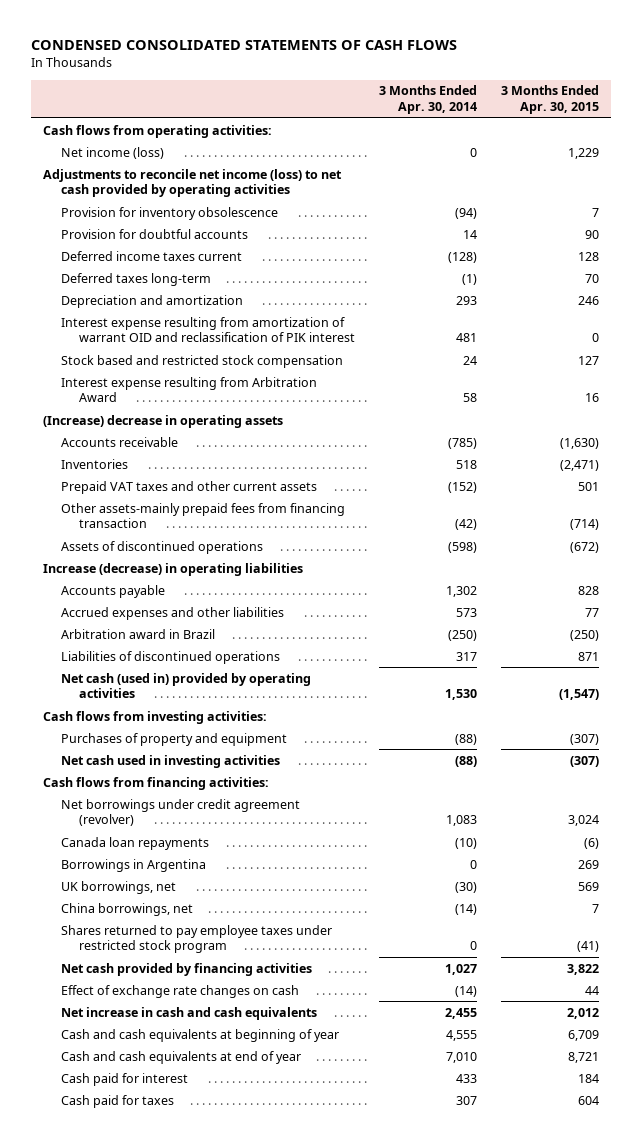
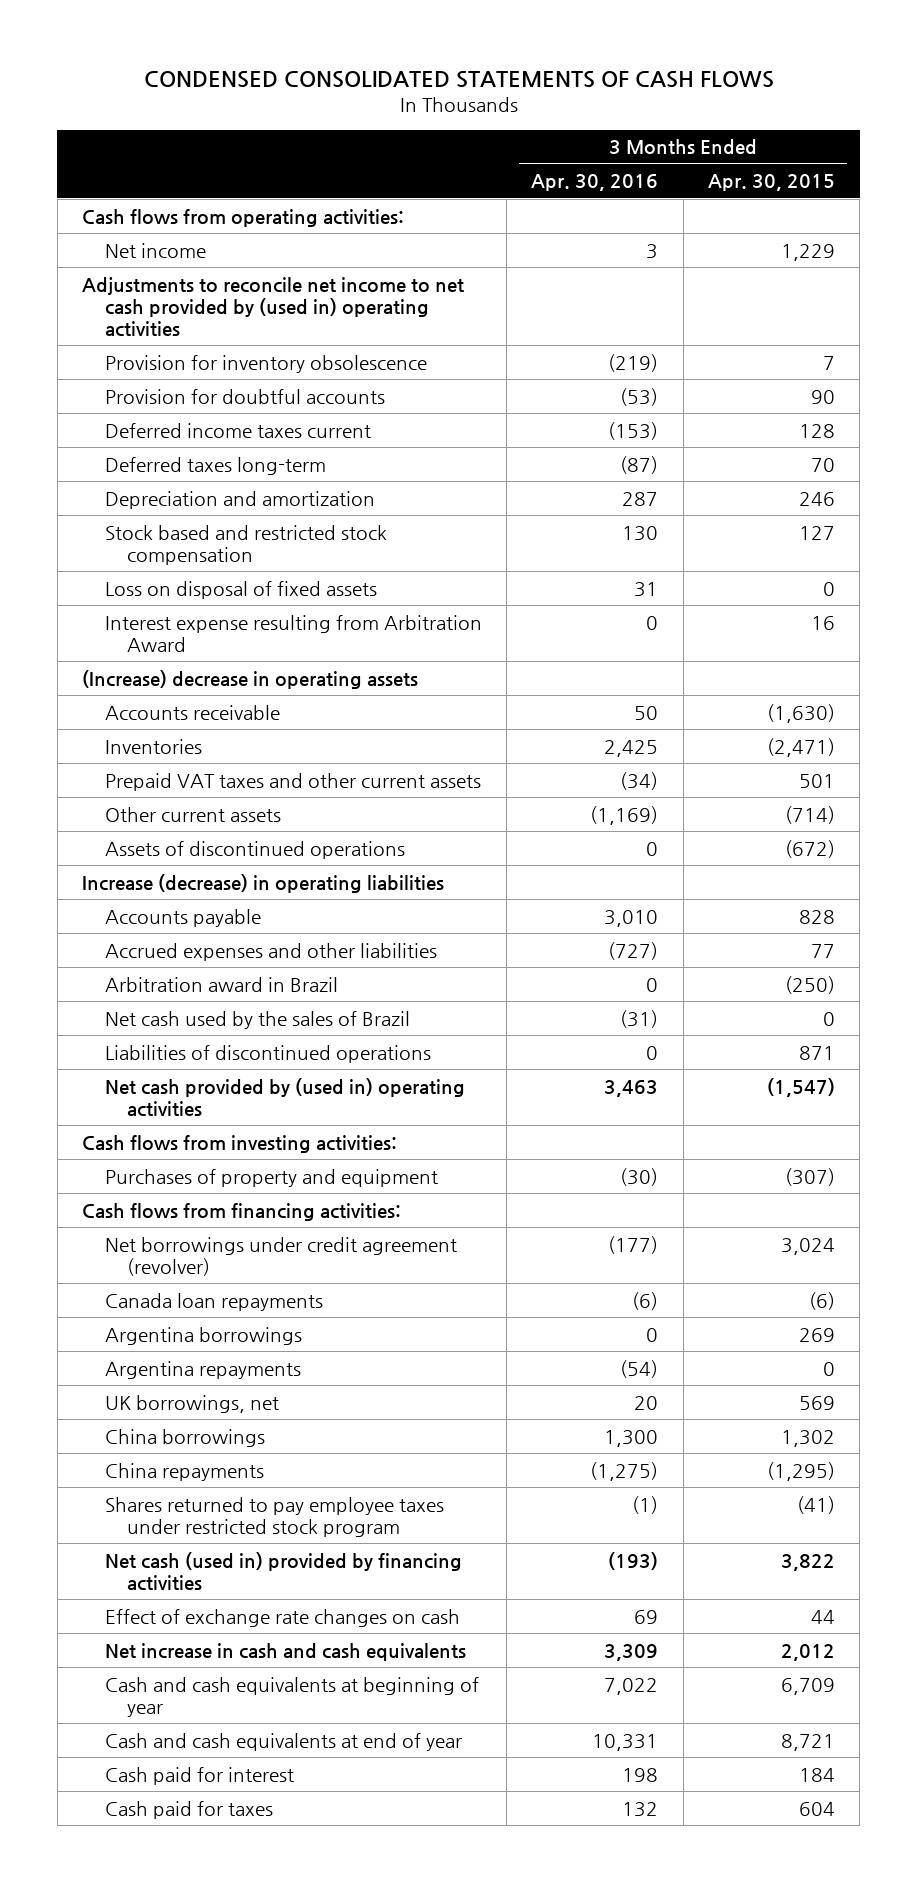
- | 3 Months Ended Apr. 30, 2014 | 3 Months Ended Apr. 30, 2015
+ | 3 Months Ended Apr. 30, 2016 | 3 Months Ended Apr. 30, 2015
- Net income (loss) | 0 | 1,229
- Adjustments to reconcile net income (loss) to net cash provided by operating activities
+ Net income | 3 | 1,229
+ Adjustments to reconcile net income to net cash provided by (used in) operating activities
- Interest expense resulting from amortization of warrant OID and reclassification of PIK interest | 481 | 0
+ Loss on disposal of fixed assets | 31 | 0
- Other assets-mainly prepaid fees from financing transaction | (42) | (714)
+ Other current assets | (1,169) | (714)
+ Net cash used by the sales of Brazil | (31) | 0
- Net cash (used in) provided by operating activities | 1,530 | (1,547)
+ Net cash provided by (used in) operating activities | 3,463 | (1,547)
- Net cash used in investing activities | (88) | (307)
- Borrowings in Argentina | 0 | 269
+ Argentina borrowings | 0 | 269
+ Argentina repayments | (54) | 0
- China borrowings, net | (14) | 7
+ China borrowings | 1,300 | 1,302
+ China repayments | (1,275) | (1,295)
- Net cash provided by financing activities | 1,027 | 3,822
+ Net cash (used in) provided by financing activities | (193) | 3,822

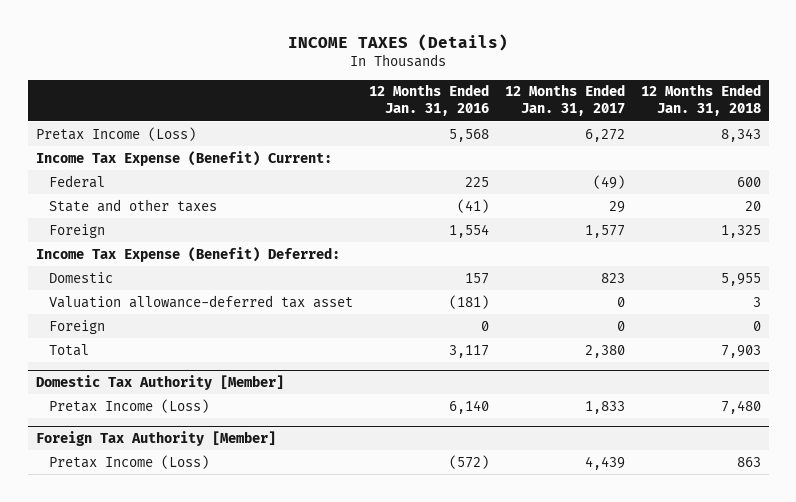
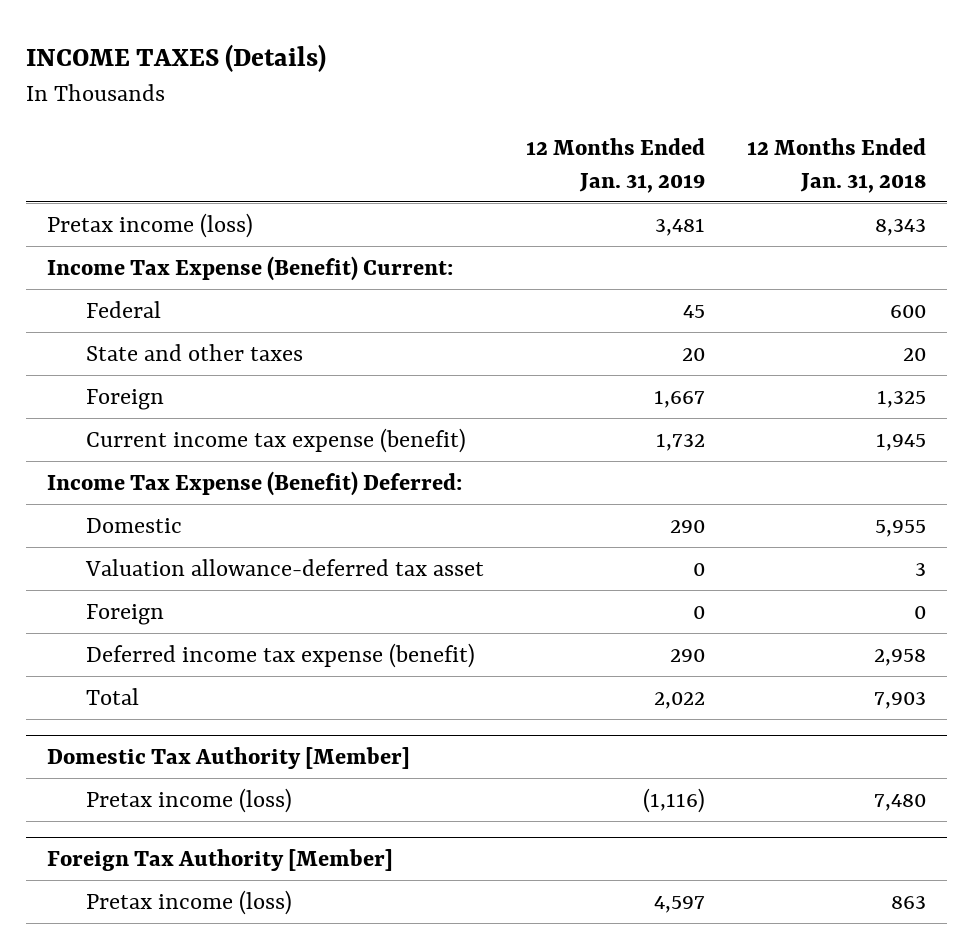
- | 12 Months Ended Jan. 31, 2016 | 12 Months Ended Jan. 31, 2017 | 12 Months Ended Jan. 31, 2018
+ | 12 Months Ended Jan. 31, 2019 | 12 Months Ended Jan. 31, 2018
- Pretax Income (Loss) | 5,568 | 6,272 | 8,343
+ Pretax income (loss) | 3,481 | 8,343
+ Current income tax expense (benefit) | 1,732 | 1,945
+ Deferred income tax expense (benefit) | 290 | 2,958
@ Domestic Tax Authority [Member]
- Pretax Income (Loss) | 6,140 | 1,833 | 7,480
+ Pretax income (loss) | (1,116) | 7,480
@ Foreign Tax Authority [Member]
- Pretax Income (Loss) | (572) | 4,439 | 863
+ Pretax income (loss) | 4,597 | 863

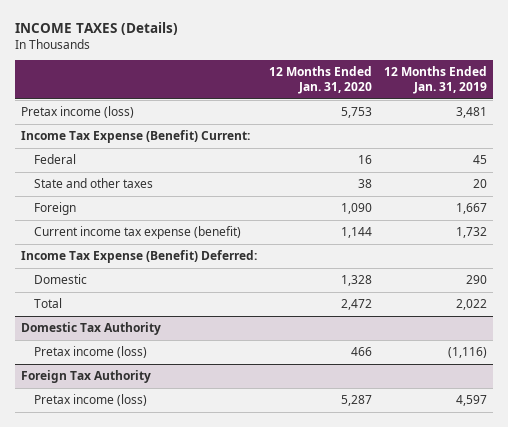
- | 12 Months Ended Jan. 31, 2019 | 12 Months Ended Jan. 31, 2018
+ | 12 Months Ended Jan. 31, 2020 | 12 Months Ended Jan. 31, 2019
- Valuation allowance-deferred tax asset | 0 | 3
- Foreign | 0 | 0
- Deferred income tax expense (benefit) | 290 | 2,958
- Domestic Tax Authority [Member]
+ Domestic Tax Authority
- Foreign Tax Authority [Member]
+ Foreign Tax Authority

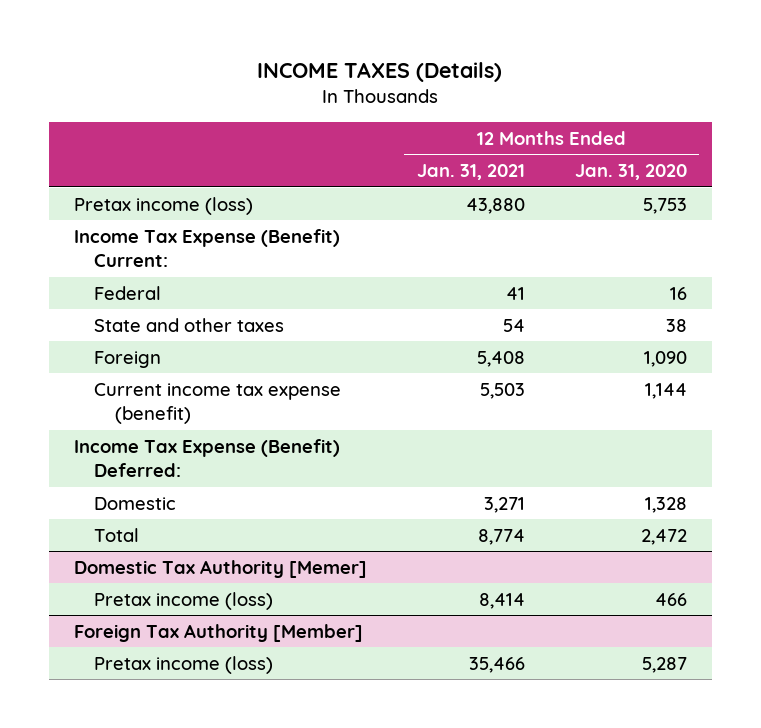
- | 12 Months Ended Jan. 31, 2020 | 12 Months Ended Jan. 31, 2019
+ | 12 Months Ended Jan. 31, 2021 | 12 Months Ended Jan. 31, 2020
- Domestic Tax Authority
+ Domestic Tax Authority [Memer]
- Foreign Tax Authority
+ Foreign Tax Authority [Member]

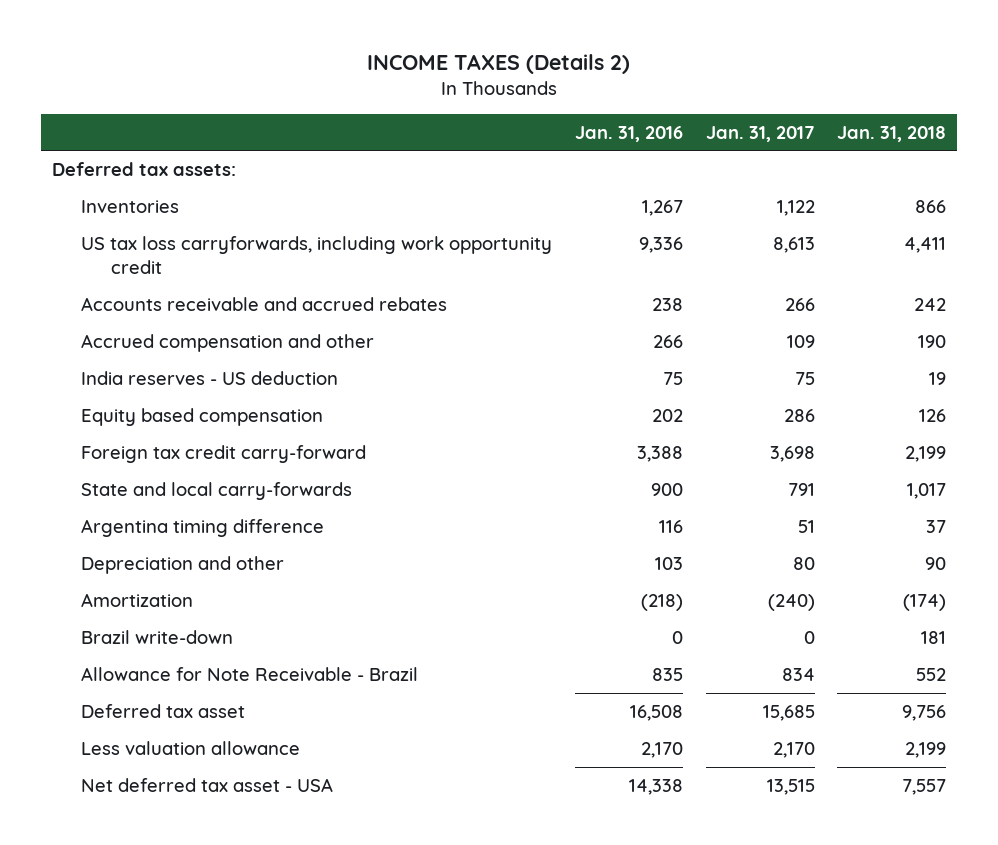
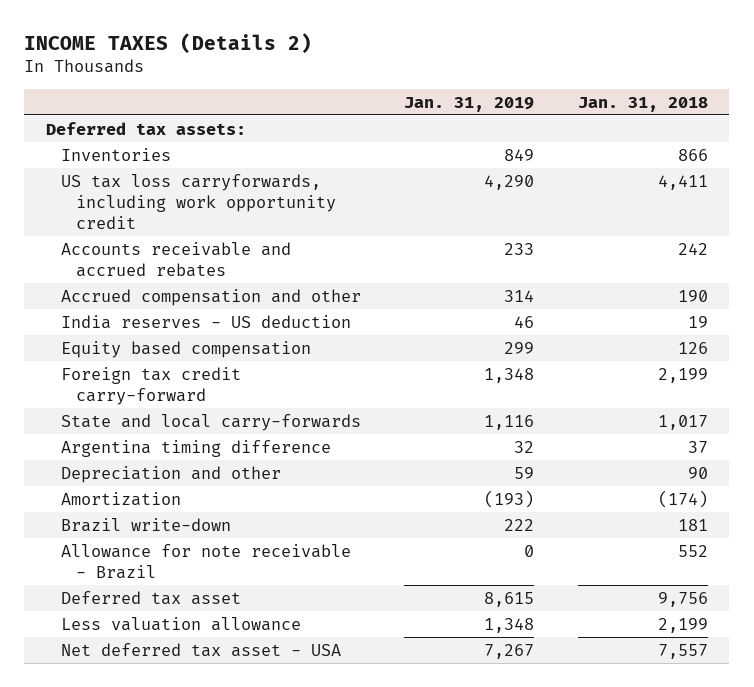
- | Jan. 31, 2016 | Jan. 31, 2017 | Jan. 31, 2018
+ | Jan. 31, 2019 | Jan. 31, 2018
- Allowance for Note Receivable - Brazil | 835 | 834 | 552
+ Allowance for note receivable - Brazil | 0 | 552

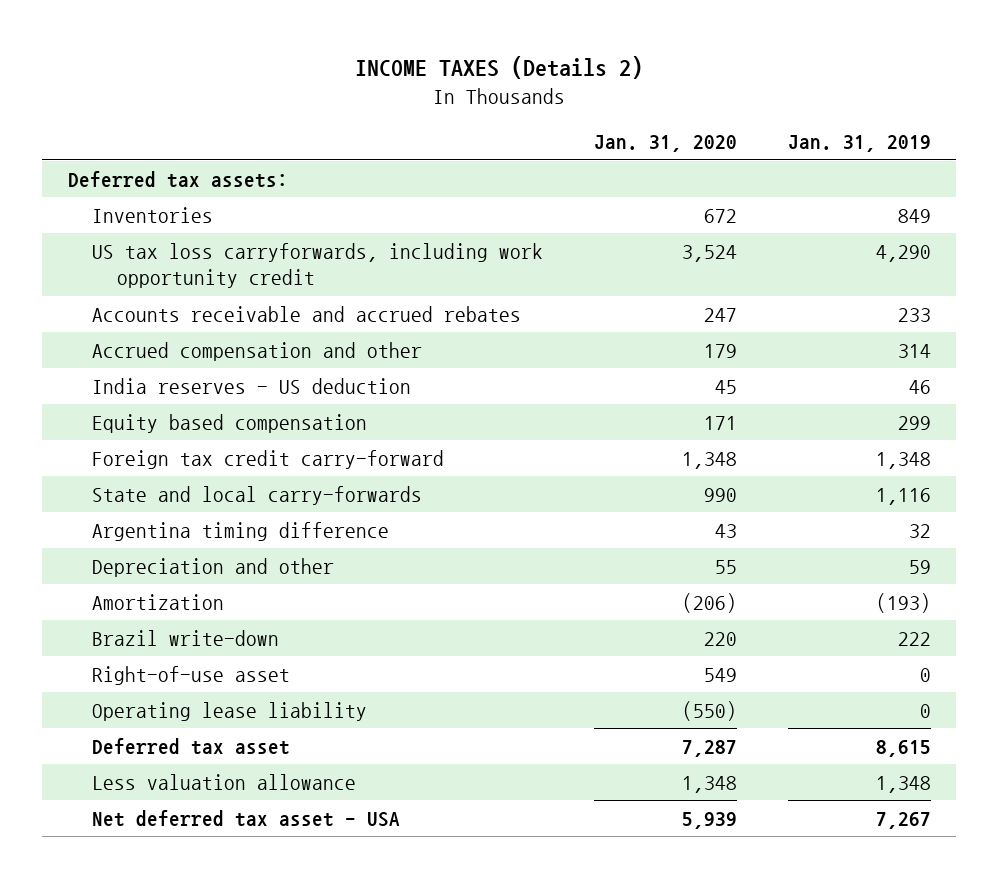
- | Jan. 31, 2019 | Jan. 31, 2018
+ | Jan. 31, 2020 | Jan. 31, 2019
- Allowance for note receivable - Brazil | 0 | 552
+ Right-of-use asset | 549 | 0
+ Operating lease liability | (550) | 0

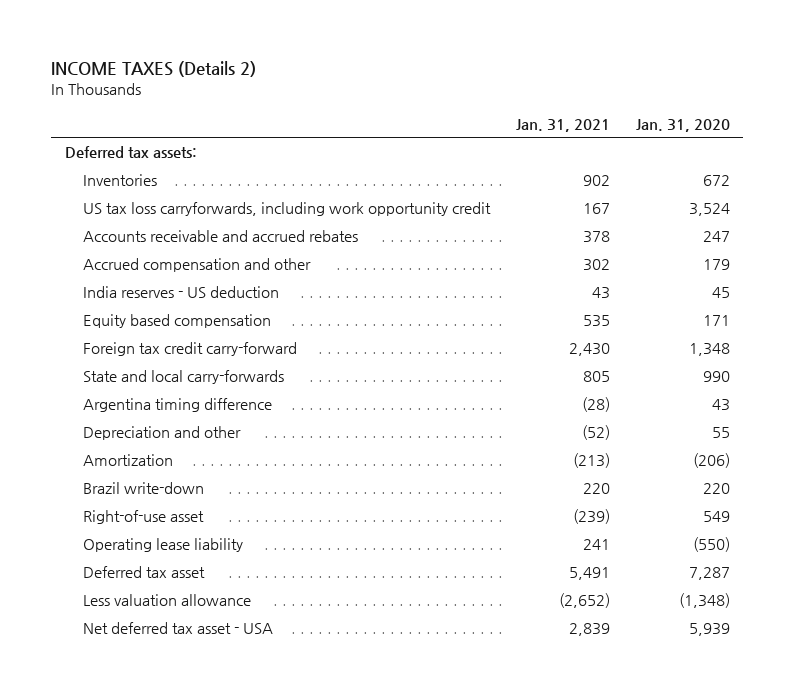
- | Jan. 31, 2020 | Jan. 31, 2019
+ | Jan. 31, 2021 | Jan. 31, 2020
- Less valuation allowance | 1,348 | 1,348
+ Less valuation allowance | (2,652) | (1,348)

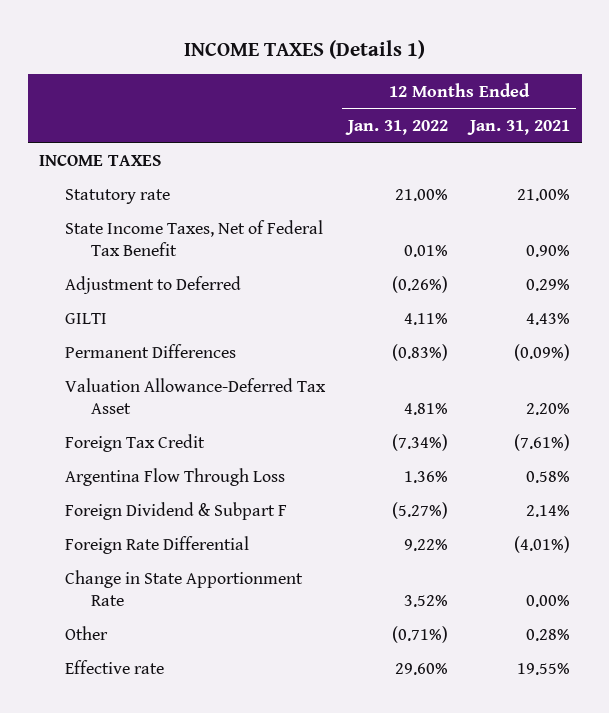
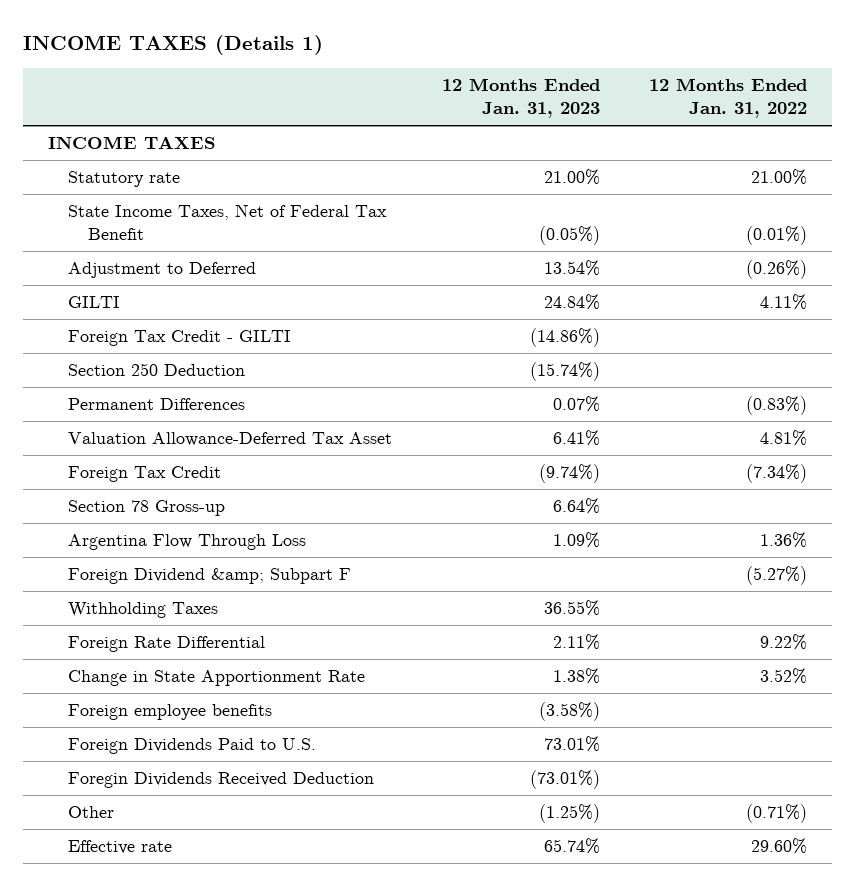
- | 12 Months Ended Jan. 31, 2022 | 12 Months Ended Jan. 31, 2021
+ | 12 Months Ended Jan. 31, 2023 | 12 Months Ended Jan. 31, 2022
- State Income Taxes, Net of Federal Tax Benefit | 0.01% | 0.90%
+ State Income Taxes, Net of Federal Tax Benefit | (0.05%) | (0.01%)
+ Foreign Tax Credit - GILTI | (14.86%) |
+ Section 250 Deduction | (15.74%) |
+ Section 78 Gross-up | 6.64% |
- Foreign Dividend & Subpart F | (5.27%) | 2.14%
+ Foreign Dividend &amp; Subpart F | | (5.27%)
+ Withholding Taxes | 36.55% |
+ Foreign employee benefits | (3.58%) |
+ Foreign Dividends Paid to U.S. | 73.01% |
+ Foregin Dividends Received Deduction | (73.01%) |

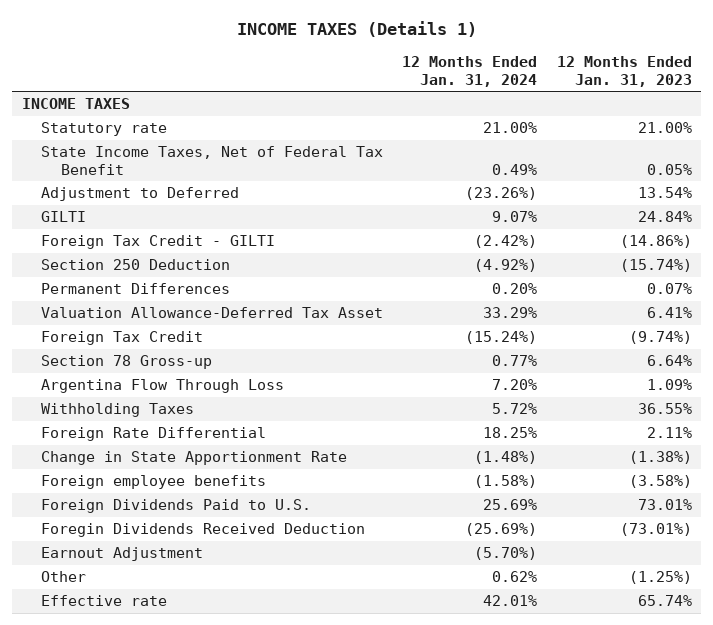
- | 12 Months Ended Jan. 31, 2023 | 12 Months Ended Jan. 31, 2022
+ | 12 Months Ended Jan. 31, 2024 | 12 Months Ended Jan. 31, 2023
- State Income Taxes, Net of Federal Tax Benefit | (0.05%) | (0.01%)
+ State Income Taxes, Net of Federal Tax Benefit | 0.49% | 0.05%
- Foreign Dividend &amp; Subpart F | | (5.27%)
- Change in State Apportionment Rate | 1.38% | 3.52%
+ Change in State Apportionment Rate | (1.48%) | (1.38%)
+ Earnout Adjustment | (5.70%) |

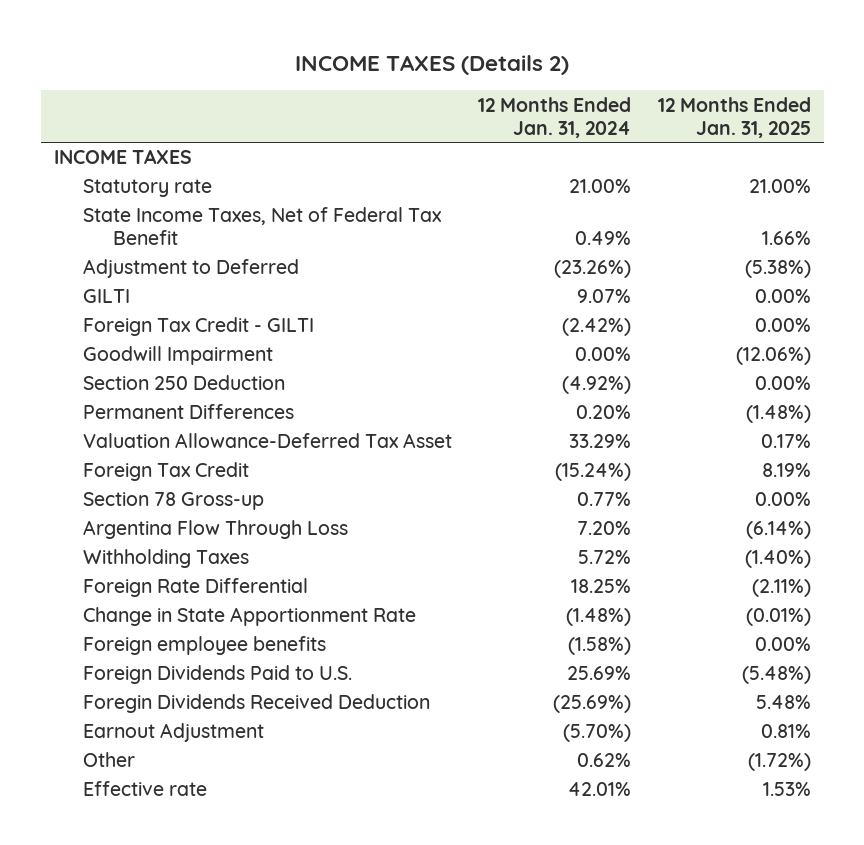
- INCOME TAXES (Details 1)
+ INCOME TAXES (Details 2)
- | 12 Months Ended Jan. 31, 2024 | 12 Months Ended Jan. 31, 2023
+ | 12 Months Ended Jan. 31, 2024 | 12 Months Ended Jan. 31, 2025
+ Goodwill Impairment | 0.00% | (12.06%)

